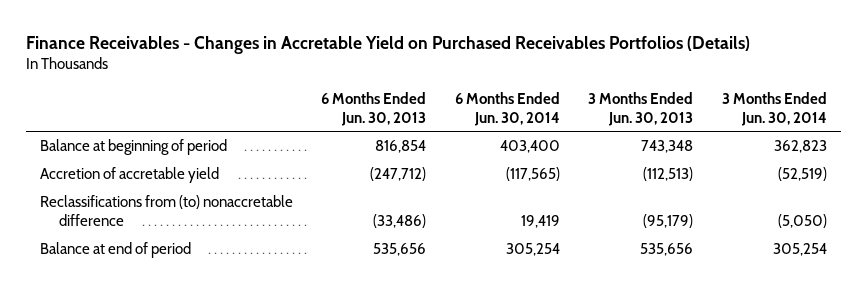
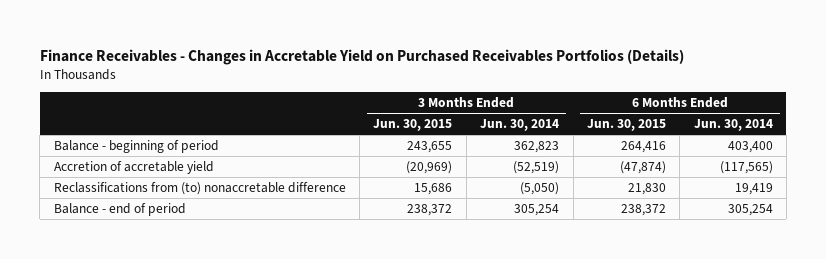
- | 6 Months Ended Jun. 30, 2013 | 6 Months Ended Jun. 30, 2014 | 3 Months Ended Jun. 30, 2013 | 3 Months Ended Jun. 30, 2014
+ | 3 Months Ended Jun. 30, 2015 | 3 Months Ended Jun. 30, 2014 | 6 Months Ended Jun. 30, 2015 | 6 Months Ended Jun. 30, 2014
- Balance at beginning of period | 816,854 | 403,400 | 743,348 | 362,823
+ Balance - beginning of period | 243,655 | 362,823 | 264,416 | 403,400
- Balance at end of period | 535,656 | 305,254 | 535,656 | 305,254
+ Balance - end of period | 238,372 | 305,254 | 238,372 | 305,254

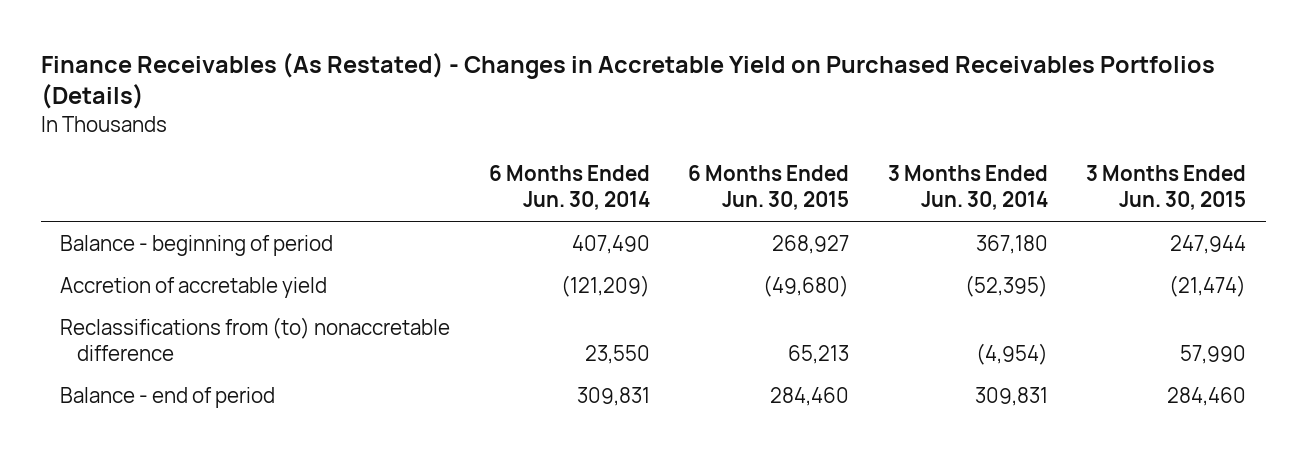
- Finance Receivables - Changes in Accretable Yield on Purchased Receivables Portfolios (Details)
+ Finance Receivables (As Restated) - Changes in Accretable Yield on Purchased Receivables Portfolios (Details)
- | 3 Months Ended Jun. 30, 2015 | 3 Months Ended Jun. 30, 2014 | 6 Months Ended Jun. 30, 2015 | 6 Months Ended Jun. 30, 2014
+ | 6 Months Ended Jun. 30, 2014 | 6 Months Ended Jun. 30, 2015 | 3 Months Ended Jun. 30, 2014 | 3 Months Ended Jun. 30, 2015
- Balance - beginning of period | 243,655 | 362,823 | 264,416 | 403,400
- Accretion of accretable yield | (20,969) | (52,519) | (47,874) | (117,565)
- Reclassifications from (to) nonaccretable difference | 15,686 | (5,050) | 21,830 | 19,419
- Balance - end of period | 238,372 | 305,254 | 238,372 | 305,254
+ Balance - beginning of period | 407,490 | 268,927 | 367,180 | 247,944
+ Accretion of accretable yield | (121,209) | (49,680) | (52,395) | (21,474)
+ Reclassifications from (to) nonaccretable difference | 23,550 | 65,213 | (4,954) | 57,990
+ Balance - end of period | 309,831 | 284,460 | 309,831 | 284,460

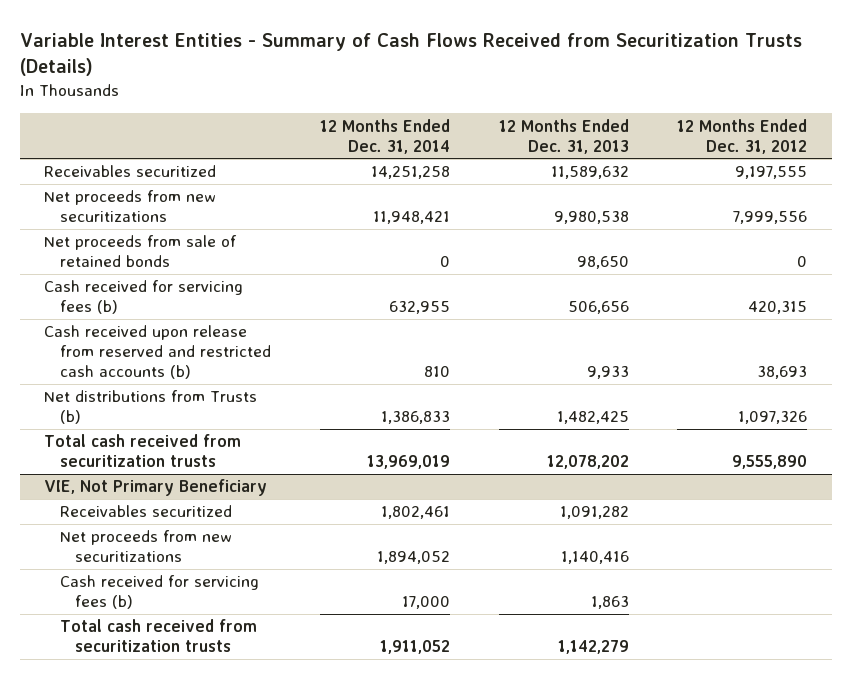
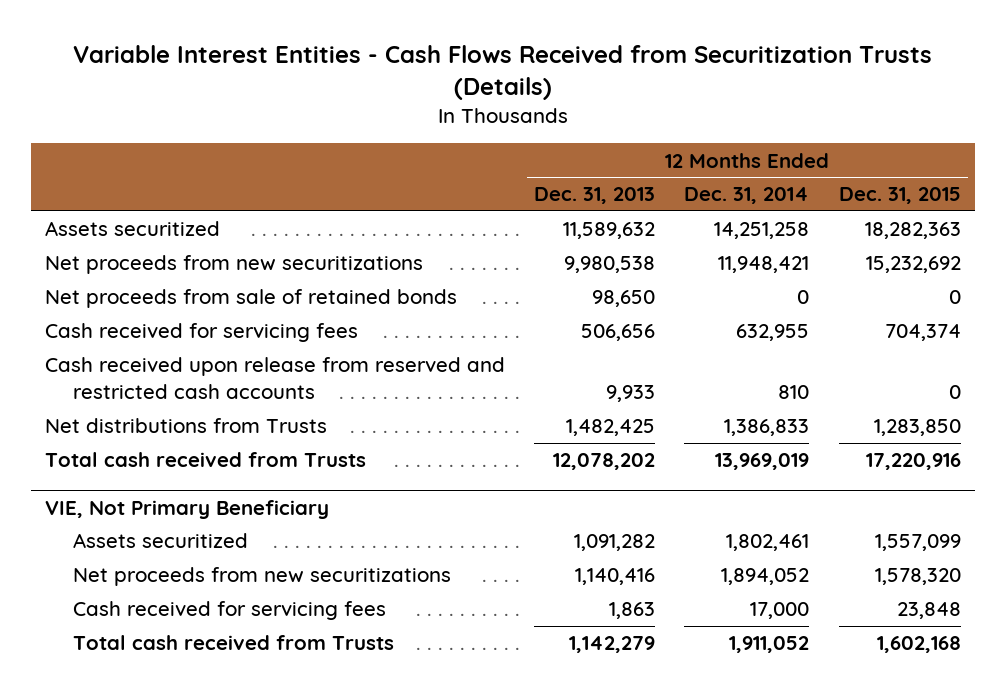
- Variable Interest Entities - Summary of Cash Flows Received from Securitization Trusts (Details)
+ Variable Interest Entities - Cash Flows Received from Securitization Trusts (Details)
- | 12 Months Ended Dec. 31, 2014 | 12 Months Ended Dec. 31, 2013 | 12 Months Ended Dec. 31, 2012
+ | 12 Months Ended Dec. 31, 2013 | 12 Months Ended Dec. 31, 2014 | 12 Months Ended Dec. 31, 2015
- Receivables securitized | 14,251,258 | 11,589,632 | 9,197,555
+ Assets securitized | 11,589,632 | 14,251,258 | 18,282,363
- Cash received for servicing fees (b) | 632,955 | 506,656 | 420,315
- Cash received upon release from reserved and restricted cash accounts (b) | 810 | 9,933 | 38,693
- Net distributions from Trusts (b) | 1,386,833 | 1,482,425 | 1,097,326
- Total cash received from securitization trusts | 13,969,019 | 12,078,202 | 9,555,890
+ Cash received for servicing fees | 506,656 | 632,955 | 704,374
+ Cash received upon release from reserved and restricted cash accounts | 9,933 | 810 | 0
+ Net distributions from Trusts | 1,482,425 | 1,386,833 | 1,283,850
+ Total cash received from Trusts | 12,078,202 | 13,969,019 | 17,220,916
@ VIE, Not Primary Beneficiary
- Receivables securitized | 1,802,461 | 1,091,282 |
+ Assets securitized | 1,091,282 | 1,802,461 | 1,557,099
- Cash received for servicing fees (b) | 17,000 | 1,863 |
- Total cash received from securitization trusts | 1,911,052 | 1,142,279 |
+ Cash received for servicing fees | 1,863 | 17,000 | 23,848
+ Total cash received from Trusts | 1,142,279 | 1,911,052 | 1,602,168

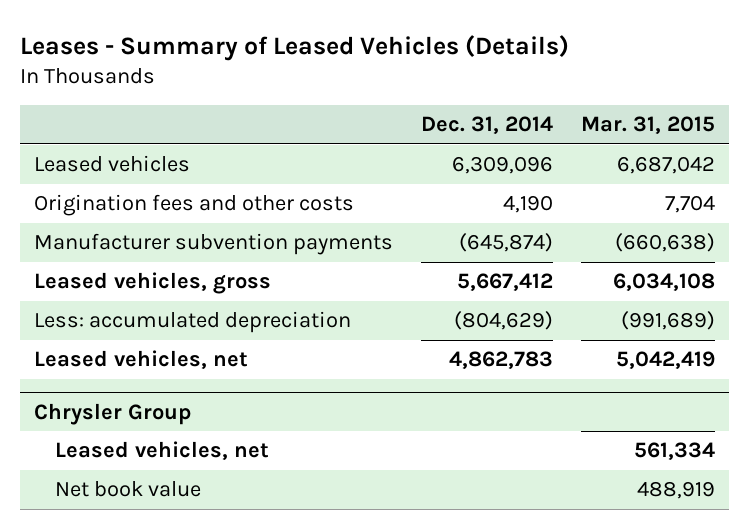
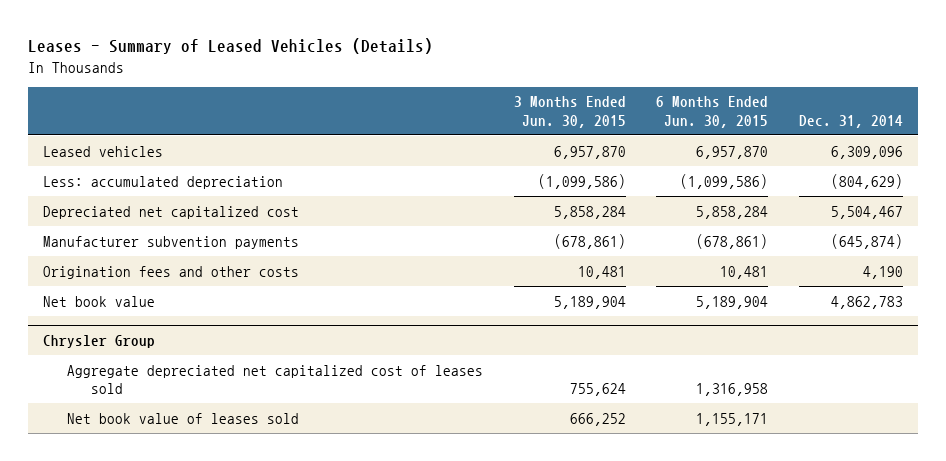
- | Dec. 31, 2014 | Mar. 31, 2015
+ | 3 Months Ended Jun. 30, 2015 | 6 Months Ended Jun. 30, 2015 | Dec. 31, 2014
- Leased vehicles, gross | 5,667,412 | 6,034,108
- Leased vehicles, net | 4,862,783 | 5,042,419
+ Depreciated net capitalized cost | 5,858,284 | 5,858,284 | 5,504,467
moved down: Manufacturer subvention payments | (678,861) | (678,861) | (645,874)
moved down: Origination fees and other costs | 10,481 | 10,481 | 4,190
+ Net book value | 5,189,904 | 5,189,904 | 4,862,783
@ Chrysler Group
- Leased vehicles, net | | 561,334
- Net book value | | 488,919
+ Aggregate depreciated net capitalized cost of leases sold | 755,624 | 1,316,958 |
+ Net book value of leases sold | 666,252 | 1,155,171 |

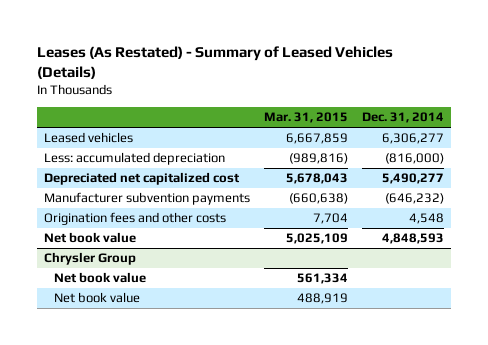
- Leases - Summary of Leased Vehicles (Details)
+ Leases (As Restated) - Summary of Leased Vehicles (Details)
- | 3 Months Ended Jun. 30, 2015 | 6 Months Ended Jun. 30, 2015 | Dec. 31, 2014
+ | Mar. 31, 2015 | Dec. 31, 2014
- Leased vehicles | 6,957,870 | 6,957,870 | 6,309,096
- Less: accumulated depreciation | (1,099,586) | (1,099,586) | (804,629)
- Depreciated net capitalized cost | 5,858,284 | 5,858,284 | 5,504,467
- Manufacturer subvention payments | (678,861) | (678,861) | (645,874)
- Origination fees and other costs | 10,481 | 10,481 | 4,190
- Net book value | 5,189,904 | 5,189,904 | 4,862,783
+ Leased vehicles | 6,667,859 | 6,306,277
+ Less: accumulated depreciation | (989,816) | (816,000)
+ Depreciated net capitalized cost | 5,678,043 | 5,490,277
+ Manufacturer subvention payments | (660,638) | (646,232)
+ Origination fees and other costs | 7,704 | 4,548
+ Net book value | 5,025,109 | 4,848,593
@ Chrysler Group
- Aggregate depreciated net capitalized cost of leases sold | 755,624 | 1,316,958 |
- Net book value of leases sold | 666,252 | 1,155,171 |
+ Net book value | 561,334 |
+ Net book value | 488,919 |

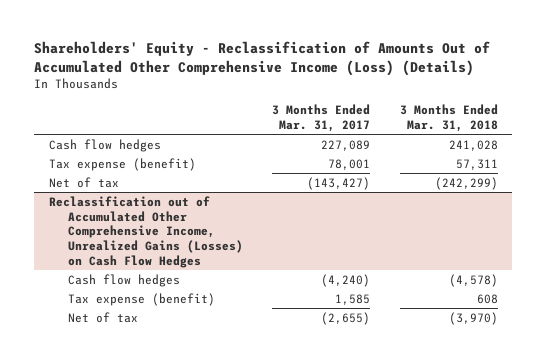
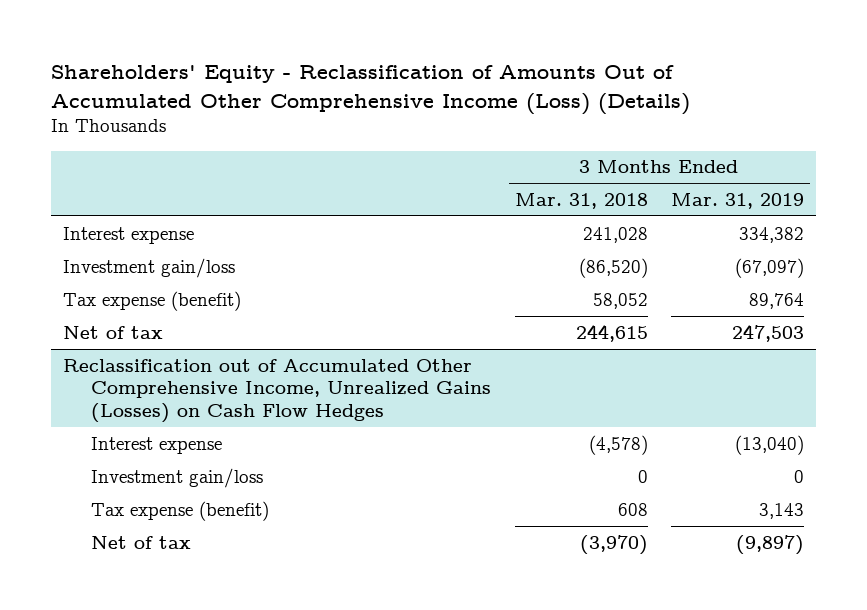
- | 3 Months Ended Mar. 31, 2017 | 3 Months Ended Mar. 31, 2018
+ | 3 Months Ended Mar. 31, 2018 | 3 Months Ended Mar. 31, 2019
- Cash flow hedges | 227,089 | 241,028
- Tax expense (benefit) | 78,001 | 57,311
- Net of tax | (143,427) | (242,299)
+ Interest expense | 241,028 | 334,382
+ Investment gain/loss | (86,520) | (67,097)
+ Tax expense (benefit) | 58,052 | 89,764
+ Net of tax | 244,615 | 247,503
@ Reclassification out of Accumulated Other Comprehensive Income, Unrealized Gains (Losses) on Cash Flow Hedges
- Cash flow hedges | (4,240) | (4,578)
+ Interest expense | (4,578) | (13,040)
+ Investment gain/loss | 0 | 0

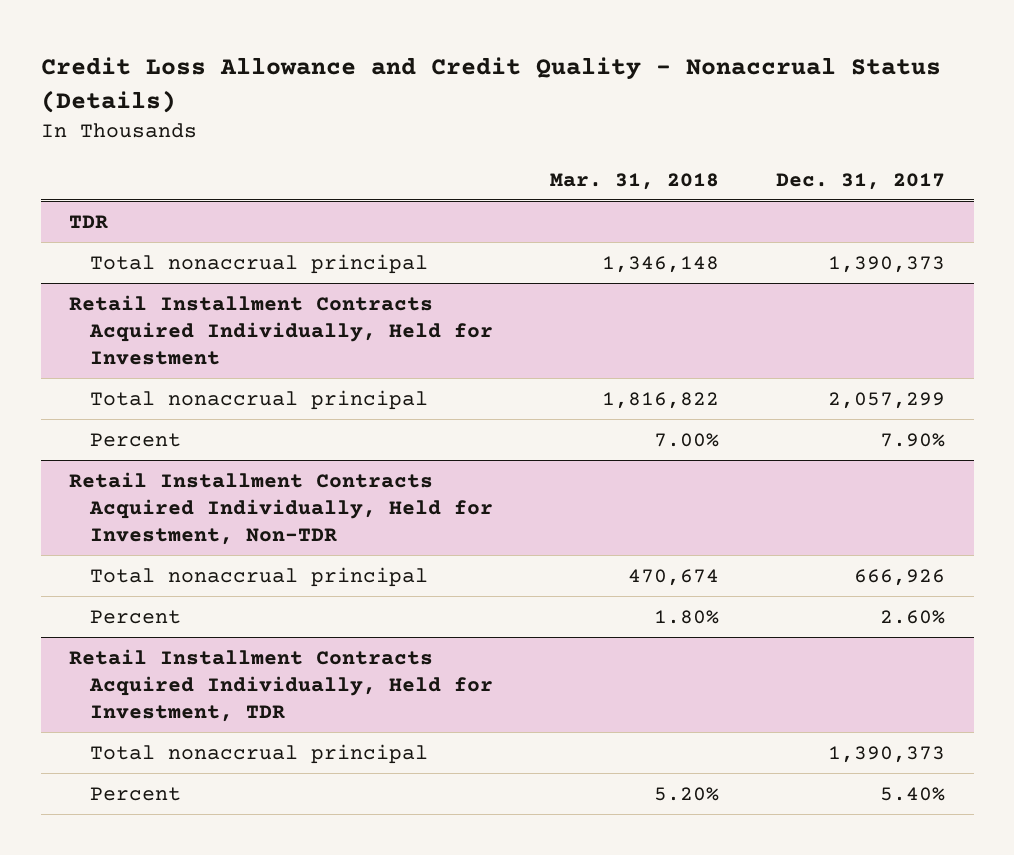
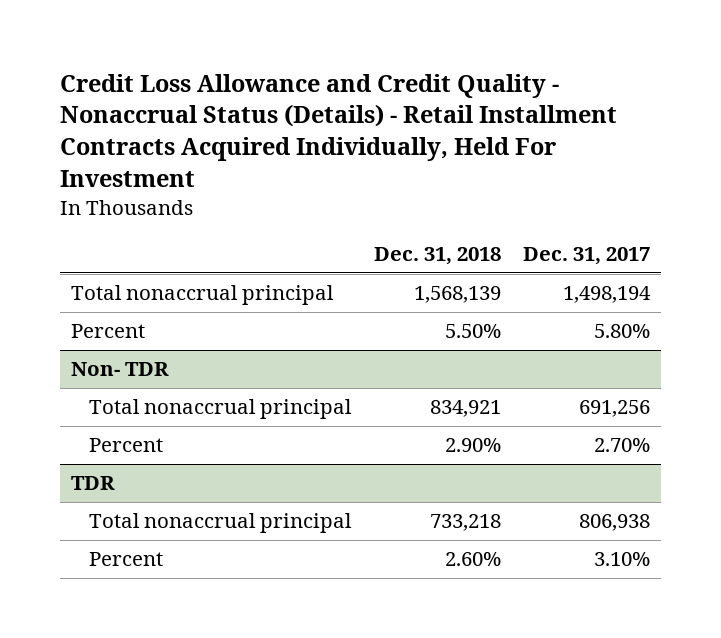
- Credit Loss Allowance and Credit Quality - Nonaccrual Status (Details)
+ Credit Loss Allowance and Credit Quality - Nonaccrual Status (Details) - Retail Installment Contracts Acquired Individually, Held For Investment
- | Mar. 31, 2018 | Dec. 31, 2017
+ | Dec. 31, 2018 | Dec. 31, 2017
+ Total nonaccrual principal | 1,568,139 | 1,498,194
+ Percent | 5.50% | 5.80%
+ Non- TDR
+ Total nonaccrual principal | 834,921 | 691,256
+ Percent | 2.90% | 2.70%
@ TDR
- Total nonaccrual principal | 1,346,148 | 1,390,373
- Retail Installment Contracts Acquired Individually, Held for Investment
- Total nonaccrual principal | 1,816,822 | 2,057,299
- Percent | 7.00% | 7.90%
- Retail Installment Contracts Acquired Individually, Held for Investment, Non-TDR
- Total nonaccrual principal | 470,674 | 666,926
- Percent | 1.80% | 2.60%
- Retail Installment Contracts Acquired Individually, Held for Investment, TDR
- Total nonaccrual principal | | 1,390,373
- Percent | 5.20% | 5.40%
@ TDR
+ Total nonaccrual principal | 733,218 | 806,938
+ Percent | 2.60% | 3.10%

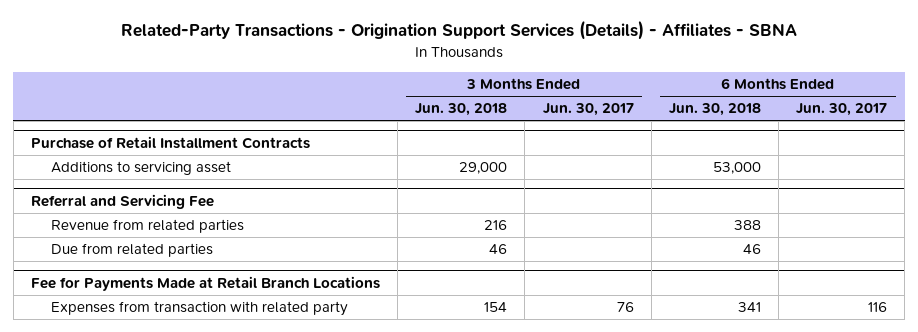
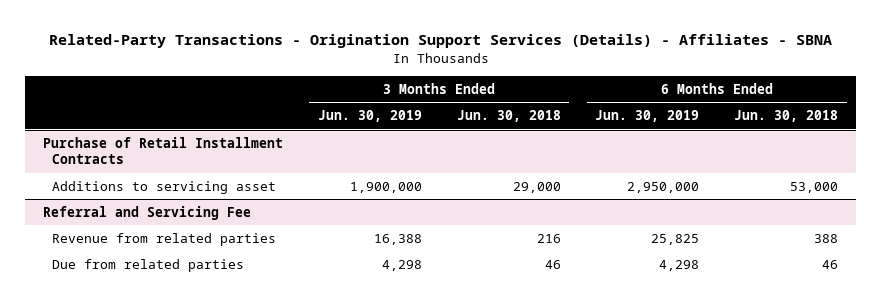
- | 3 Months Ended Jun. 30, 2018 | 3 Months Ended Jun. 30, 2017 | 6 Months Ended Jun. 30, 2018 | 6 Months Ended Jun. 30, 2017
+ | 3 Months Ended Jun. 30, 2019 | 3 Months Ended Jun. 30, 2018 | 6 Months Ended Jun. 30, 2019 | 6 Months Ended Jun. 30, 2018
- Fee for Payments Made at Retail Branch Locations
- Expenses from transaction with related party | 154 | 76 | 341 | 116

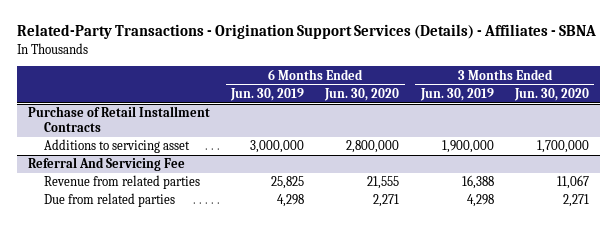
- | 3 Months Ended Jun. 30, 2019 | 3 Months Ended Jun. 30, 2018 | 6 Months Ended Jun. 30, 2019 | 6 Months Ended Jun. 30, 2018
+ | 6 Months Ended Jun. 30, 2019 | 6 Months Ended Jun. 30, 2020 | 3 Months Ended Jun. 30, 2019 | 3 Months Ended Jun. 30, 2020
@ Purchase of Retail Installment Contracts
- Additions to servicing asset | 1,900,000 | 29,000 | 2,950,000 | 53,000
- Referral and Servicing Fee
@ Purchase of Retail Installment Contracts
+ Additions to servicing asset | 3,000,000 | 2,800,000 | 1,900,000 | 1,700,000
+ Referral And Servicing Fee

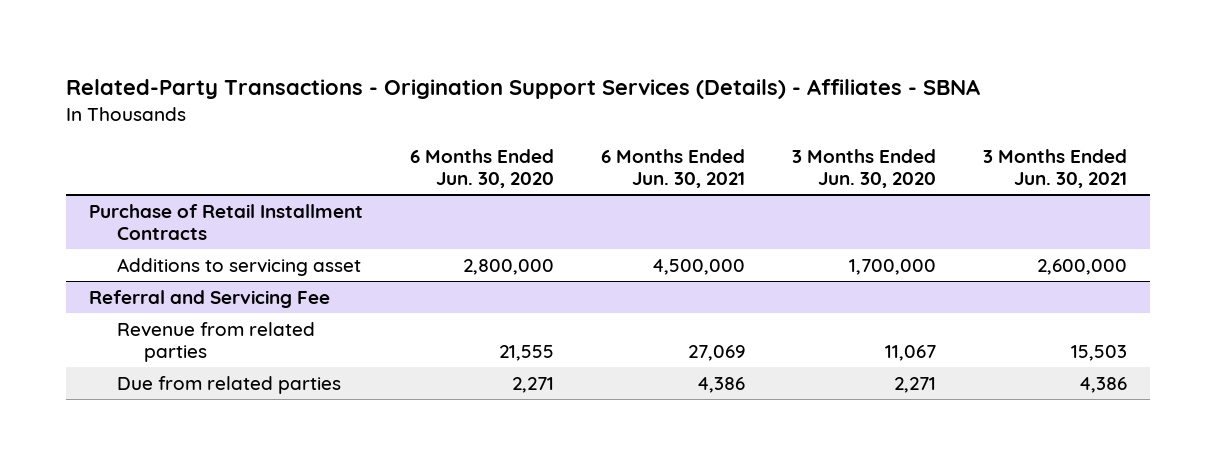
- | 6 Months Ended Jun. 30, 2019 | 6 Months Ended Jun. 30, 2020 | 3 Months Ended Jun. 30, 2019 | 3 Months Ended Jun. 30, 2020
+ | 6 Months Ended Jun. 30, 2020 | 6 Months Ended Jun. 30, 2021 | 3 Months Ended Jun. 30, 2020 | 3 Months Ended Jun. 30, 2021
- Referral And Servicing Fee
+ Referral and Servicing Fee

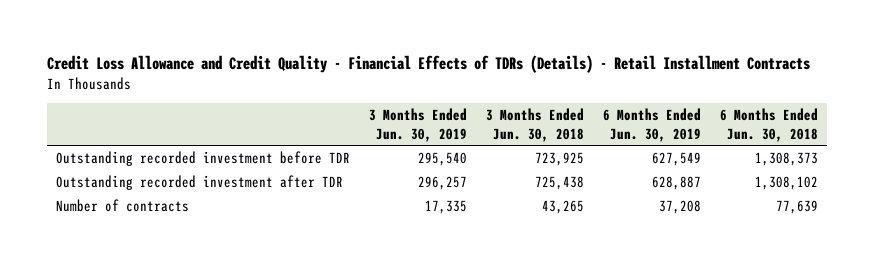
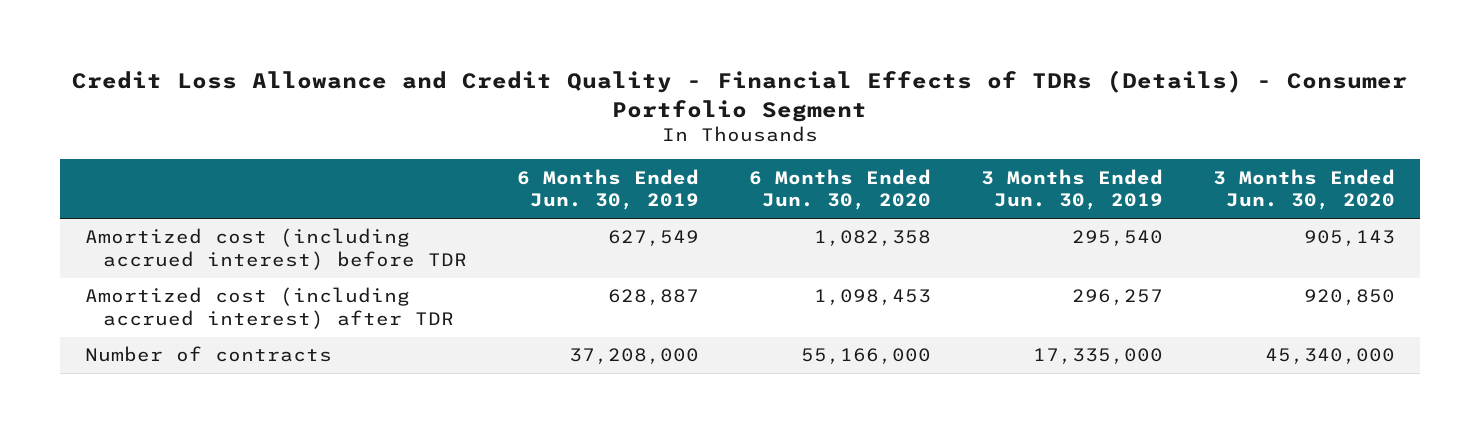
- Credit Loss Allowance and Credit Quality - Financial Effects of TDRs (Details) - Retail Installment Contracts
+ Credit Loss Allowance and Credit Quality - Financial Effects of TDRs (Details) - Consumer Portfolio Segment
- | 3 Months Ended Jun. 30, 2019 | 3 Months Ended Jun. 30, 2018 | 6 Months Ended Jun. 30, 2019 | 6 Months Ended Jun. 30, 2018
+ | 6 Months Ended Jun. 30, 2019 | 6 Months Ended Jun. 30, 2020 | 3 Months Ended Jun. 30, 2019 | 3 Months Ended Jun. 30, 2020
- Outstanding recorded investment before TDR | 295,540 | 723,925 | 627,549 | 1,308,373
- Outstanding recorded investment after TDR | 296,257 | 725,438 | 628,887 | 1,308,102
- Number of contracts | 17,335 | 43,265 | 37,208 | 77,639
+ Amortized cost (including accrued interest) before TDR | 627,549 | 1,082,358 | 295,540 | 905,143
+ Amortized cost (including accrued interest) after TDR | 628,887 | 1,098,453 | 296,257 | 920,850
+ Number of contracts | 37,208,000 | 55,166,000 | 17,335,000 | 45,340,000

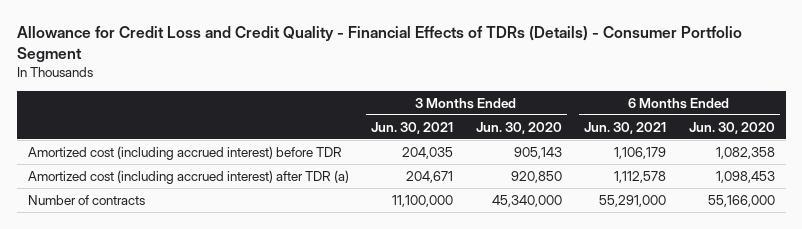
- Credit Loss Allowance and Credit Quality - Financial Effects of TDRs (Details) - Consumer Portfolio Segment
+ Allowance for Credit Loss and Credit Quality - Financial Effects of TDRs (Details) - Consumer Portfolio Segment
- | 6 Months Ended Jun. 30, 2019 | 6 Months Ended Jun. 30, 2020 | 3 Months Ended Jun. 30, 2019 | 3 Months Ended Jun. 30, 2020
+ | 3 Months Ended Jun. 30, 2021 | 3 Months Ended Jun. 30, 2020 | 6 Months Ended Jun. 30, 2021 | 6 Months Ended Jun. 30, 2020
- Amortized cost (including accrued interest) after TDR | 628,887 | 1,098,453 | 296,257 | 920,850
+ Amortized cost (including accrued interest) after TDR (a) | 204,671 | 920,850 | 1,112,578 | 1,098,453

